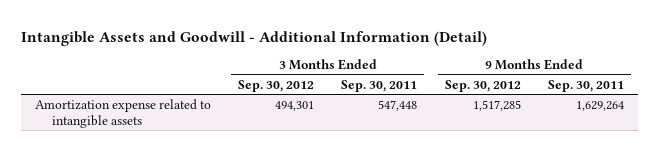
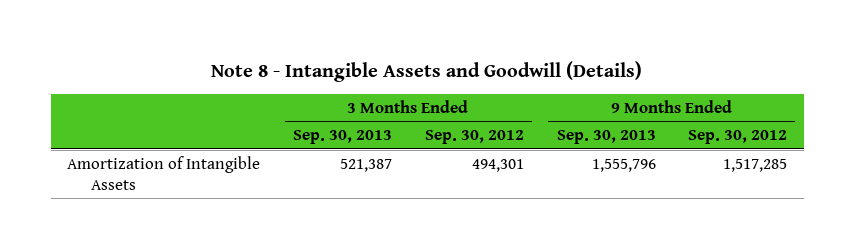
- Intangible Assets and Goodwill - Additional Information (Detail)
+ Note 8 - Intangible Assets and Goodwill (Details)
- | 3 Months Ended Sep. 30, 2012 | 3 Months Ended Sep. 30, 2011 | 9 Months Ended Sep. 30, 2012 | 9 Months Ended Sep. 30, 2011
+ | 3 Months Ended Sep. 30, 2013 | 3 Months Ended Sep. 30, 2012 | 9 Months Ended Sep. 30, 2013 | 9 Months Ended Sep. 30, 2012
- Amortization expense related to intangible assets | 494,301 | 547,448 | 1,517,285 | 1,629,264
+ Amortization of Intangible Assets | 521,387 | 494,301 | 1,555,796 | 1,517,285

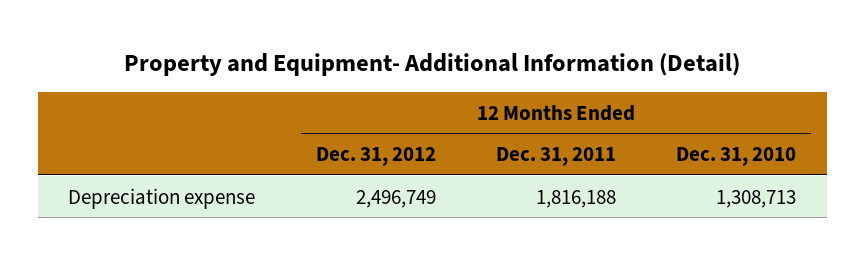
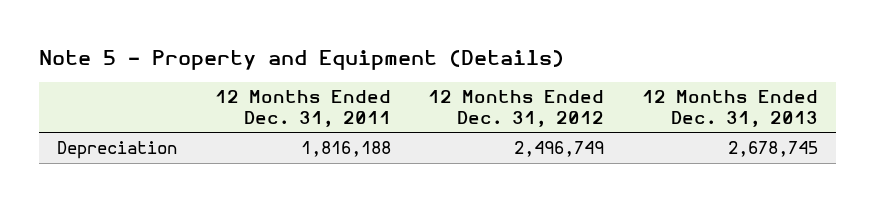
- Property and Equipment- Additional Information (Detail)
+ Note 5 - Property and Equipment (Details)
- | 12 Months Ended Dec. 31, 2012 | 12 Months Ended Dec. 31, 2011 | 12 Months Ended Dec. 31, 2010
+ | 12 Months Ended Dec. 31, 2011 | 12 Months Ended Dec. 31, 2012 | 12 Months Ended Dec. 31, 2013
- Depreciation expense | 2,496,749 | 1,816,188 | 1,308,713
+ Depreciation | 1,816,188 | 2,496,749 | 2,678,745

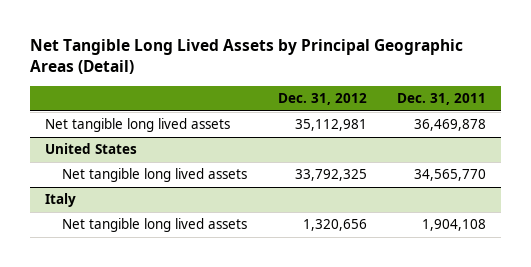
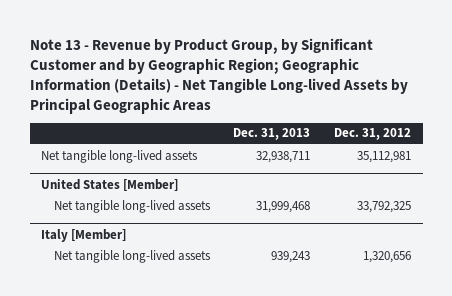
- Net Tangible Long Lived Assets by Principal Geographic Areas (Detail)
+ Note 13 - Revenue by Product Group, by Significant Customer and by Geographic Region; Geographic Information (Details) - Net Tangible Long-lived Assets by Principal Geographic Areas
- | Dec. 31, 2012 | Dec. 31, 2011
+ | Dec. 31, 2013 | Dec. 31, 2012
- Net tangible long lived assets | 35,112,981 | 36,469,878
- United States
- Net tangible long lived assets | 33,792,325 | 34,565,770
- Italy
- Net tangible long lived assets | 1,320,656 | 1,904,108
+ Net tangible long-lived assets | 32,938,711 | 35,112,981
+ United States [Member]
+ Net tangible long-lived assets | 31,999,468 | 33,792,325
+ Italy [Member]
+ Net tangible long-lived assets | 939,243 | 1,320,656

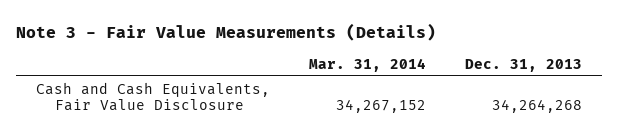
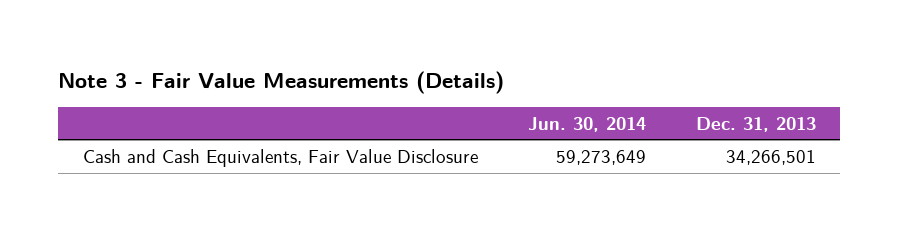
- | Mar. 31, 2014 | Dec. 31, 2013
+ | Jun. 30, 2014 | Dec. 31, 2013
- Cash and Cash Equivalents, Fair Value Disclosure | 34,267,152 | 34,264,268
+ Cash and Cash Equivalents, Fair Value Disclosure | 59,273,649 | 34,266,501

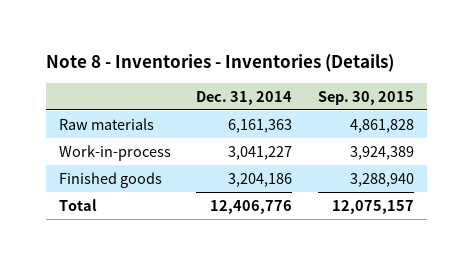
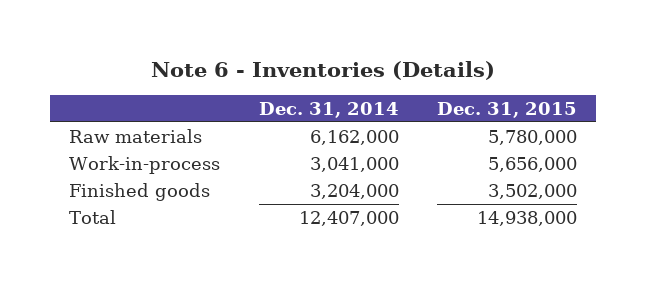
- Note 8 - Inventories - Inventories (Details)
+ Note 6 - Inventories (Details)
- | Dec. 31, 2014 | Sep. 30, 2015
+ | Dec. 31, 2014 | Dec. 31, 2015
- Raw materials | 6,161,363 | 4,861,828
- Work-in-process | 3,041,227 | 3,924,389
- Finished goods | 3,204,186 | 3,288,940
- Total | 12,406,776 | 12,075,157
+ Raw materials | 6,162,000 | 5,780,000
+ Work-in-process | 3,041,000 | 5,656,000
+ Finished goods | 3,204,000 | 3,502,000
+ Total | 12,407,000 | 14,938,000

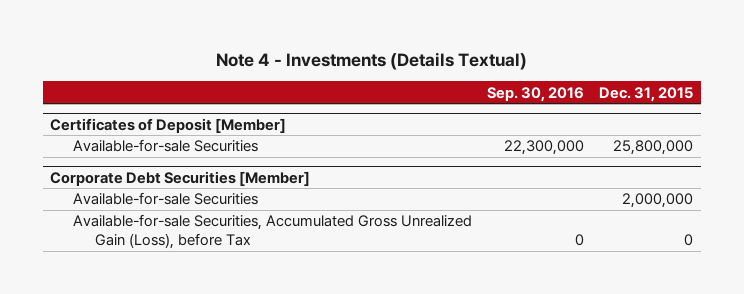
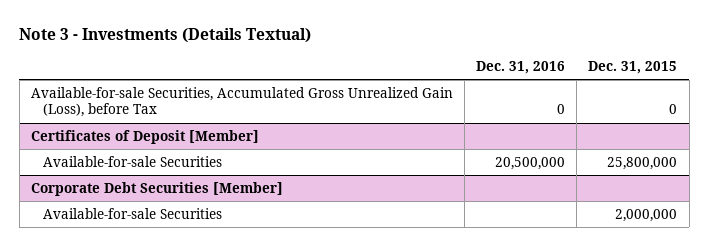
- Note 4 - Investments (Details Textual)
+ Note 3 - Investments (Details Textual)
- | Sep. 30, 2016 | Dec. 31, 2015
+ | Dec. 31, 2016 | Dec. 31, 2015
+ Available-for-sale Securities, Accumulated Gross Unrealized Gain (Loss), before Tax | 0 | 0
@ Corporate Debt Securities [Member]
- Available-for-sale Securities, Accumulated Gross Unrealized Gain (Loss), before Tax | 0 | 0

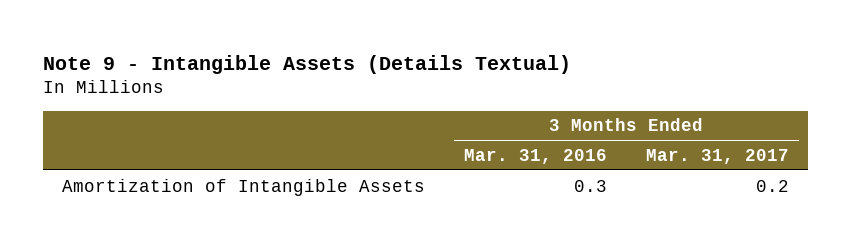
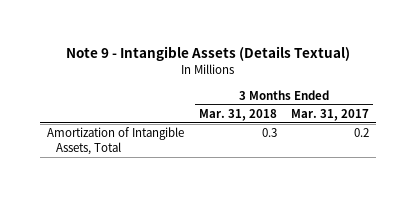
- | 3 Months Ended Mar. 31, 2016 | 3 Months Ended Mar. 31, 2017
+ | 3 Months Ended Mar. 31, 2018 | 3 Months Ended Mar. 31, 2017
- Amortization of Intangible Assets | 0.3 | 0.2
+ Amortization of Intangible Assets, Total | 0.3 | 0.2

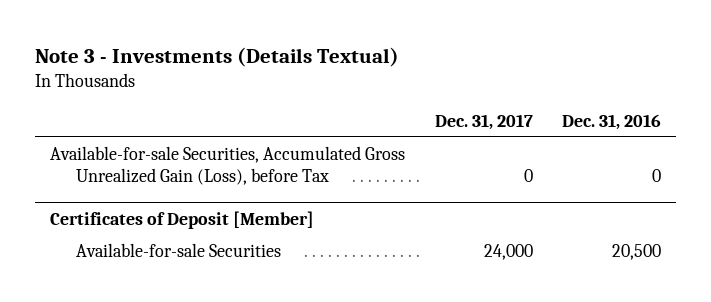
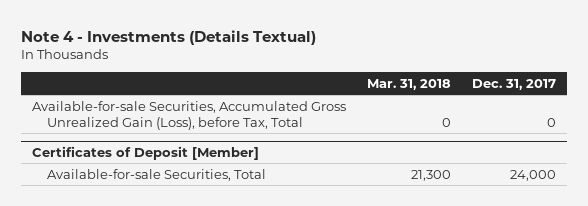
- Note 3 - Investments (Details Textual)
+ Note 4 - Investments (Details Textual)
- | Dec. 31, 2017 | Dec. 31, 2016
+ | Mar. 31, 2018 | Dec. 31, 2017
- Available-for-sale Securities, Accumulated Gross Unrealized Gain (Loss), before Tax | 0 | 0
+ Available-for-sale Securities, Accumulated Gross Unrealized Gain (Loss), before Tax, Total | 0 | 0
@ Certificates of Deposit [Member]
- Available-for-sale Securities | 24,000 | 20,500
+ Available-for-sale Securities, Total | 21,300 | 24,000

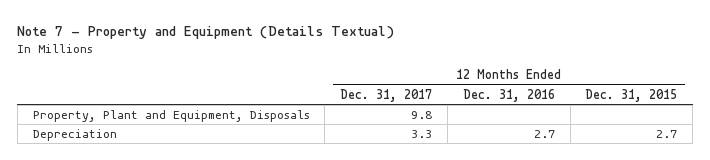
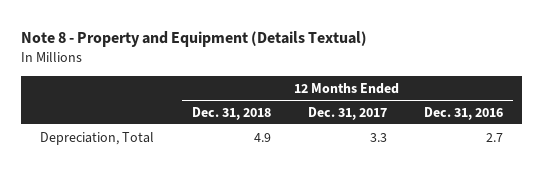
- Note 7 - Property and Equipment (Details Textual)
+ Note 8 - Property and Equipment (Details Textual)
- | 12 Months Ended Dec. 31, 2017 | 12 Months Ended Dec. 31, 2016 | 12 Months Ended Dec. 31, 2015
+ | 12 Months Ended Dec. 31, 2018 | 12 Months Ended Dec. 31, 2017 | 12 Months Ended Dec. 31, 2016
- Property, Plant and Equipment, Disposals | 9.8 | |
- Depreciation | 3.3 | 2.7 | 2.7
+ Depreciation, Total | 4.9 | 3.3 | 2.7

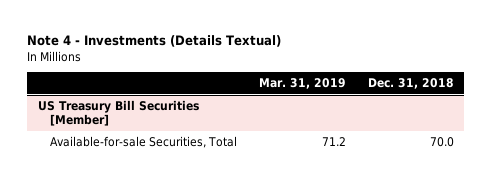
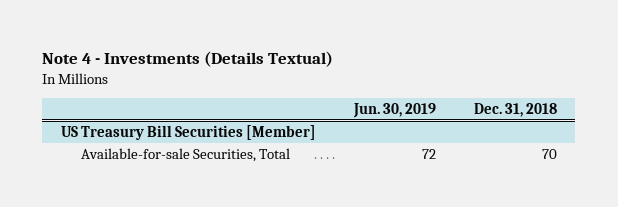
- | Mar. 31, 2019 | Dec. 31, 2018
+ | Jun. 30, 2019 | Dec. 31, 2018
@ US Treasury Bill Securities [Member]
- Available-for-sale Securities, Total | 71.2 | 70.0
+ Available-for-sale Securities, Total | 72 | 70

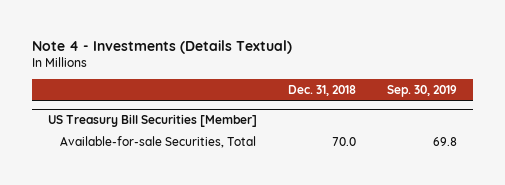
- | Jun. 30, 2019 | Dec. 31, 2018
+ | Dec. 31, 2018 | Sep. 30, 2019
@ US Treasury Bill Securities [Member]
- Available-for-sale Securities, Total | 72 | 70
+ Available-for-sale Securities, Total | 70.0 | 69.8

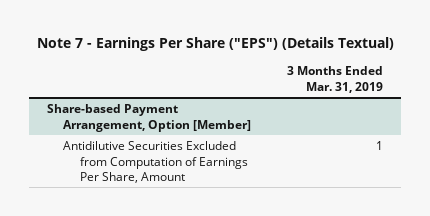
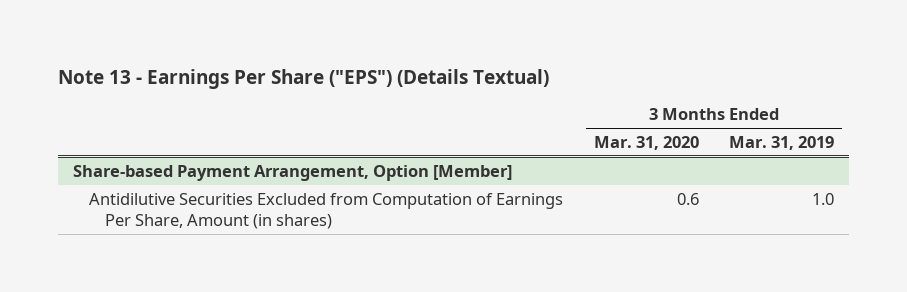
- Note 7 - Earnings Per Share ("EPS") (Details Textual)
+ Note 13 - Earnings Per Share ("EPS") (Details Textual)
- | 3 Months Ended Mar. 31, 2019
+ | 3 Months Ended Mar. 31, 2020 | 3 Months Ended Mar. 31, 2019
@ Share-based Payment Arrangement, Option [Member]
- Antidilutive Securities Excluded from Computation of Earnings Per Share, Amount | 1
+ Antidilutive Securities Excluded from Computation of Earnings Per Share, Amount (in shares) | 0.6 | 1.0

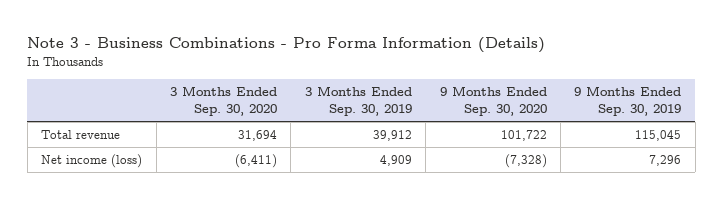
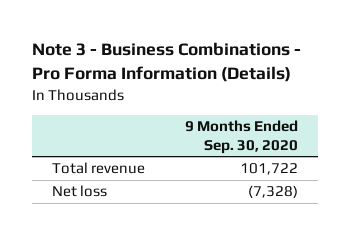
- | 3 Months Ended Sep. 30, 2020 | 3 Months Ended Sep. 30, 2019 | 9 Months Ended Sep. 30, 2020 | 9 Months Ended Sep. 30, 2019
+ | 9 Months Ended Sep. 30, 2020
- Net income (loss) | (6,411) | 4,909 | (7,328) | 7,296
+ Net loss | (7,328)

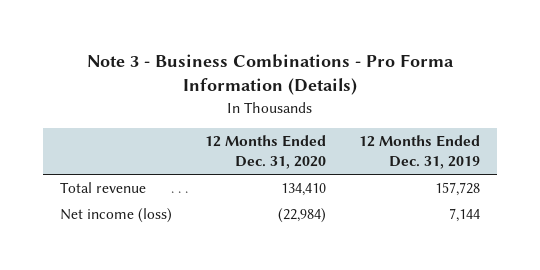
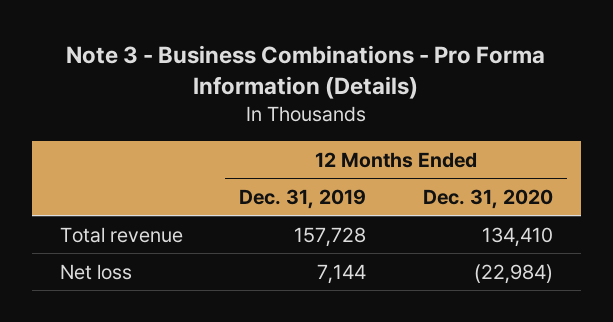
- | 12 Months Ended Dec. 31, 2020 | 12 Months Ended Dec. 31, 2019
+ | 12 Months Ended Dec. 31, 2019 | 12 Months Ended Dec. 31, 2020
- Net income (loss) | (22,984) | 7,144
+ Net loss | 7,144 | (22,984)

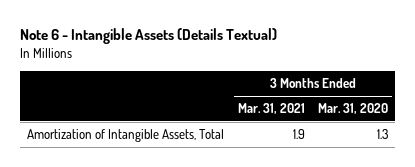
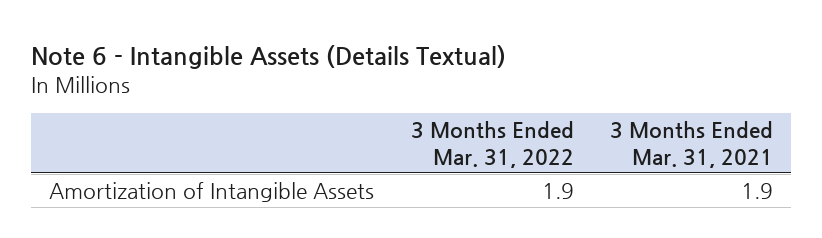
- | 3 Months Ended Mar. 31, 2021 | 3 Months Ended Mar. 31, 2020
+ | 3 Months Ended Mar. 31, 2022 | 3 Months Ended Mar. 31, 2021
- Amortization of Intangible Assets, Total | 1.9 | 1.3
+ Amortization of Intangible Assets | 1.9 | 1.9

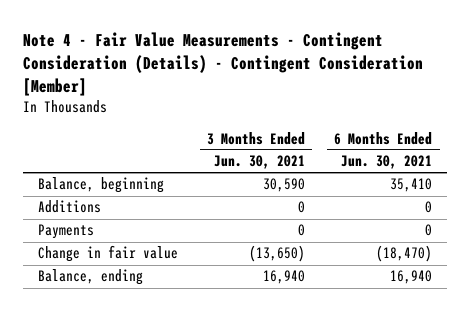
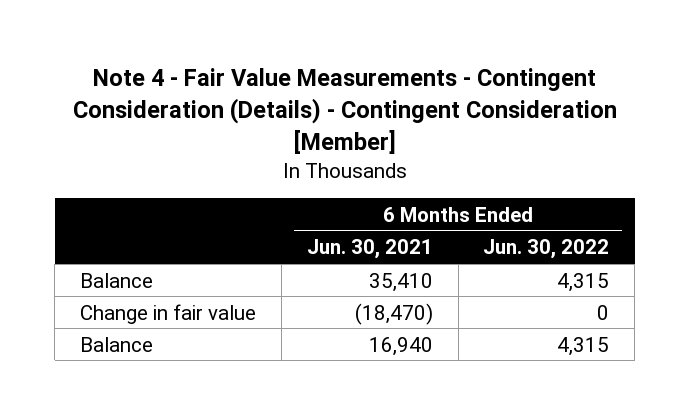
- | 3 Months Ended Jun. 30, 2021 | 6 Months Ended Jun. 30, 2021
+ | 6 Months Ended Jun. 30, 2021 | 6 Months Ended Jun. 30, 2022
- Balance, beginning | 30,590 | 35,410
- Additions | 0 | 0
- Payments | 0 | 0
+ Balance | 35,410 | 4,315
- Balance, ending | 16,940 | 16,940
+ Balance | 16,940 | 4,315

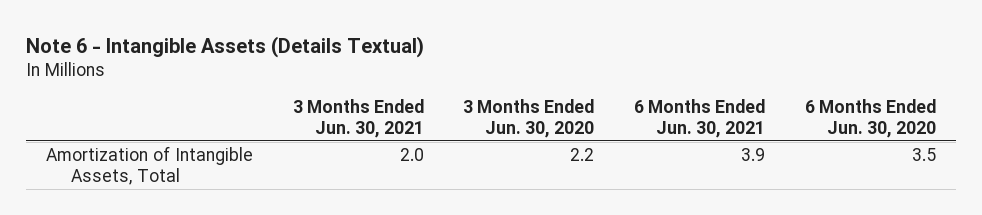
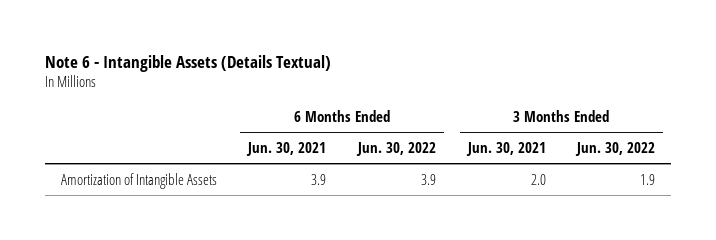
- | 3 Months Ended Jun. 30, 2021 | 3 Months Ended Jun. 30, 2020 | 6 Months Ended Jun. 30, 2021 | 6 Months Ended Jun. 30, 2020
+ | 6 Months Ended Jun. 30, 2021 | 6 Months Ended Jun. 30, 2022 | 3 Months Ended Jun. 30, 2021 | 3 Months Ended Jun. 30, 2022
- Amortization of Intangible Assets, Total | 2.0 | 2.2 | 3.9 | 3.5
+ Amortization of Intangible Assets | 3.9 | 3.9 | 2.0 | 1.9

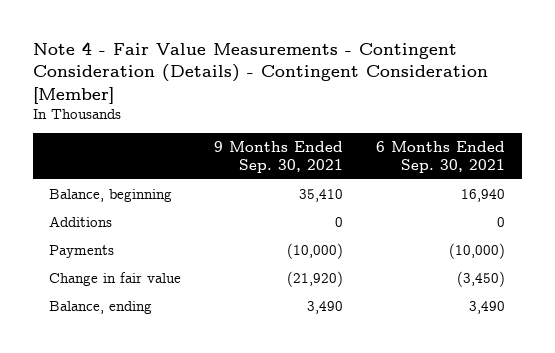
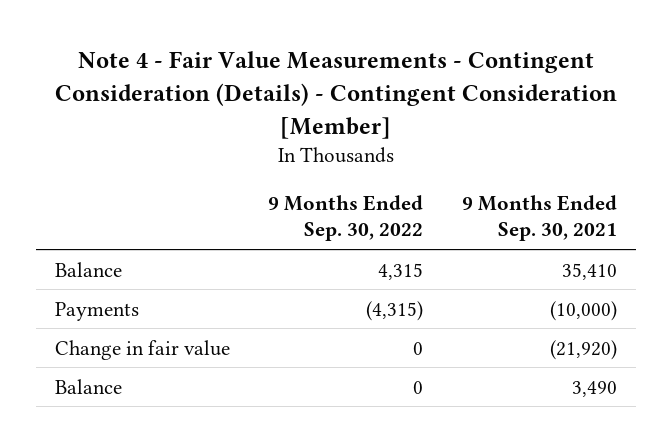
- | 9 Months Ended Sep. 30, 2021 | 6 Months Ended Sep. 30, 2021
+ | 9 Months Ended Sep. 30, 2022 | 9 Months Ended Sep. 30, 2021
- Balance, beginning | 35,410 | 16,940
- Additions | 0 | 0
+ Balance | 4,315 | 35,410
- Balance, ending | 3,490 | 3,490
+ Balance | 0 | 3,490

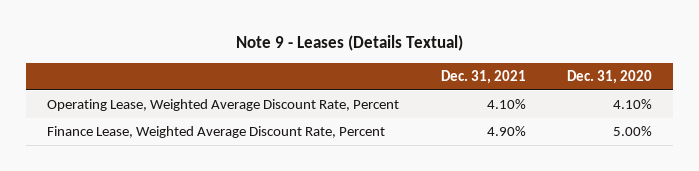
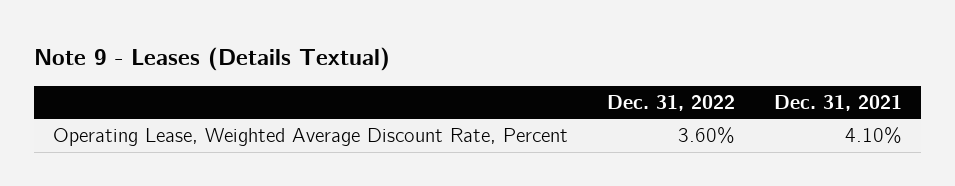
- | Dec. 31, 2021 | Dec. 31, 2020
+ | Dec. 31, 2022 | Dec. 31, 2021
- Finance Lease, Weighted Average Discount Rate, Percent | 4.90% | 5.00%

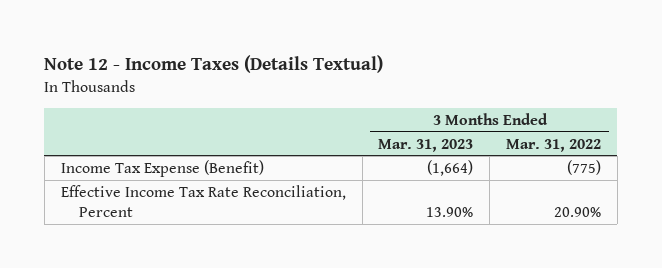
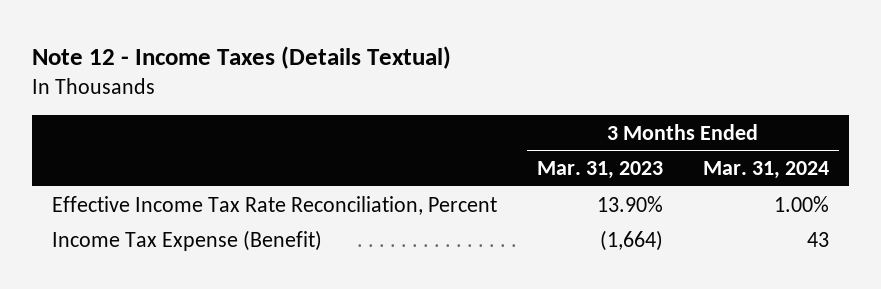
- | 3 Months Ended Mar. 31, 2023 | 3 Months Ended Mar. 31, 2022
+ | 3 Months Ended Mar. 31, 2023 | 3 Months Ended Mar. 31, 2024
moved down: Income Tax Expense (Benefit) | (1,664) | 43

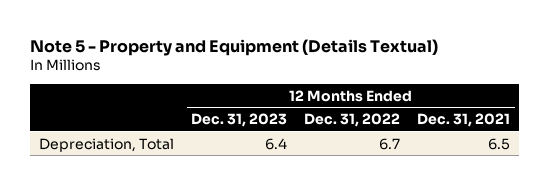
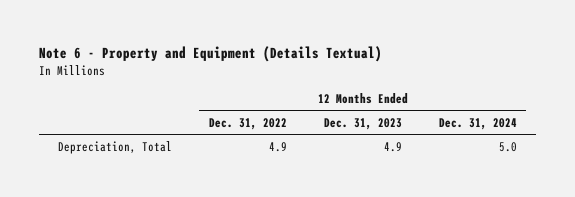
- Note 5 - Property and Equipment (Details Textual)
+ Note 6 - Property and Equipment (Details Textual)
- | 12 Months Ended Dec. 31, 2023 | 12 Months Ended Dec. 31, 2022 | 12 Months Ended Dec. 31, 2021
+ | 12 Months Ended Dec. 31, 2022 | 12 Months Ended Dec. 31, 2023 | 12 Months Ended Dec. 31, 2024
- Depreciation, Total | 6.4 | 6.7 | 6.5
+ Depreciation, Total | 4.9 | 4.9 | 5.0

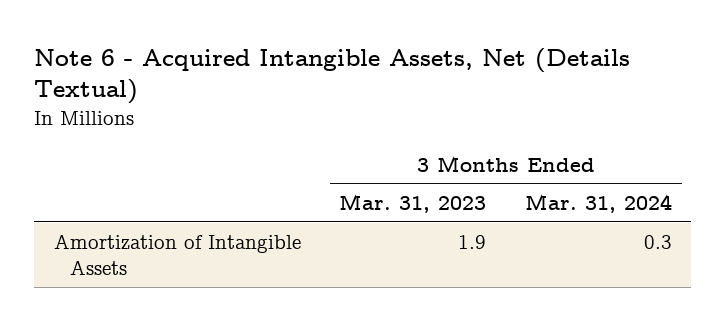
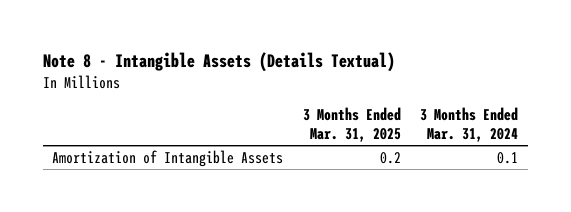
- Note 6 - Acquired Intangible Assets, Net (Details Textual)
+ Note 8 - Intangible Assets (Details Textual)
- | 3 Months Ended Mar. 31, 2023 | 3 Months Ended Mar. 31, 2024
+ | 3 Months Ended Mar. 31, 2025 | 3 Months Ended Mar. 31, 2024
- Amortization of Intangible Assets | 1.9 | 0.3
+ Amortization of Intangible Assets | 0.2 | 0.1

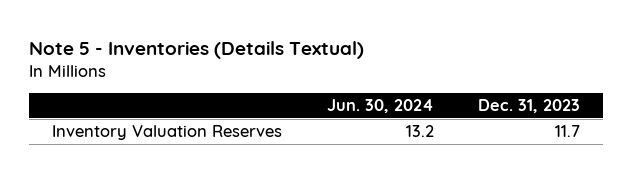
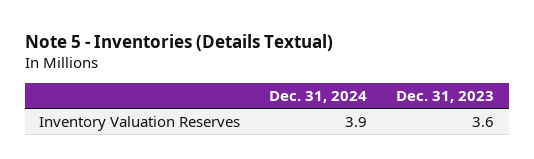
- | Jun. 30, 2024 | Dec. 31, 2023
+ | Dec. 31, 2024 | Dec. 31, 2023
- Inventory Valuation Reserves | 13.2 | 11.7
+ Inventory Valuation Reserves | 3.9 | 3.6

